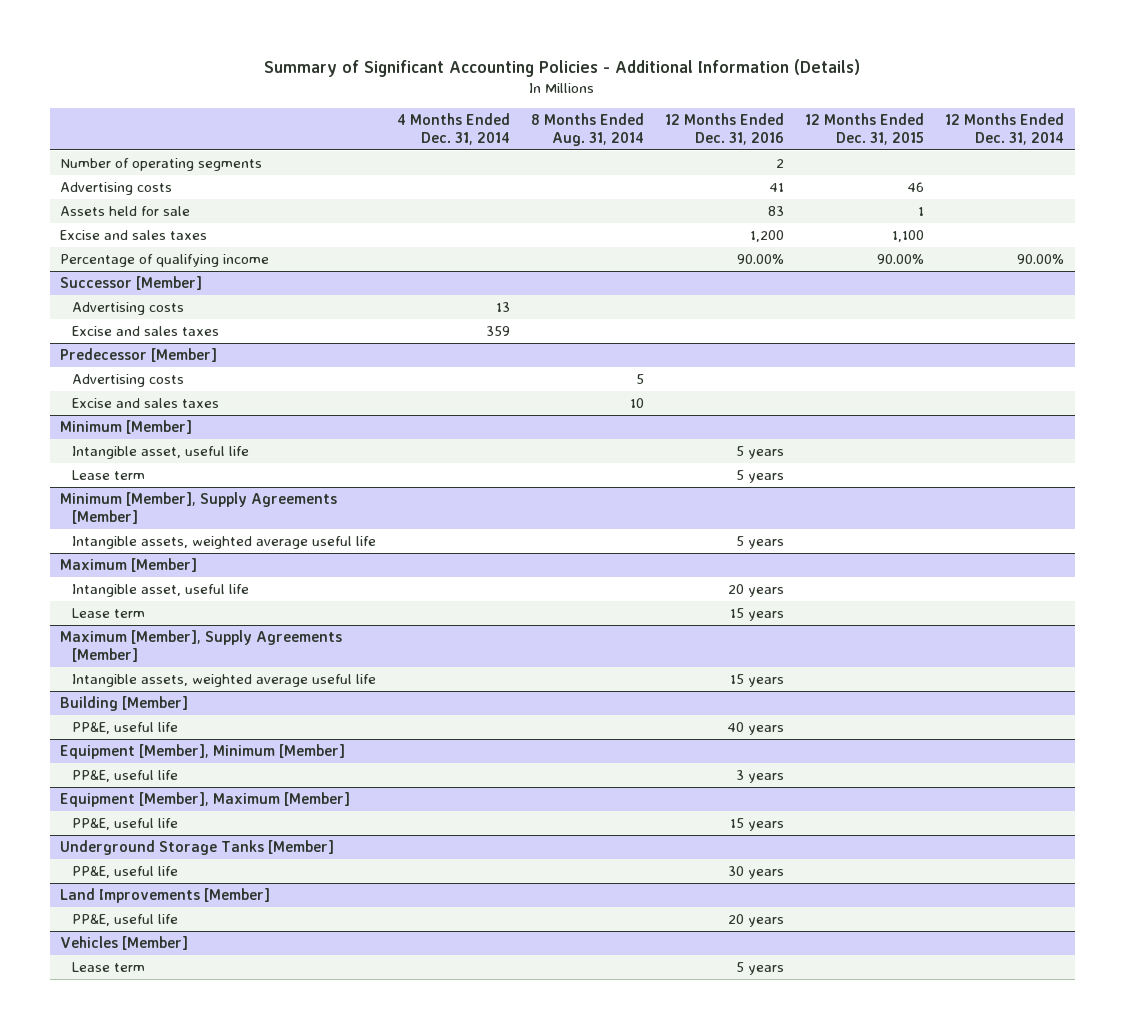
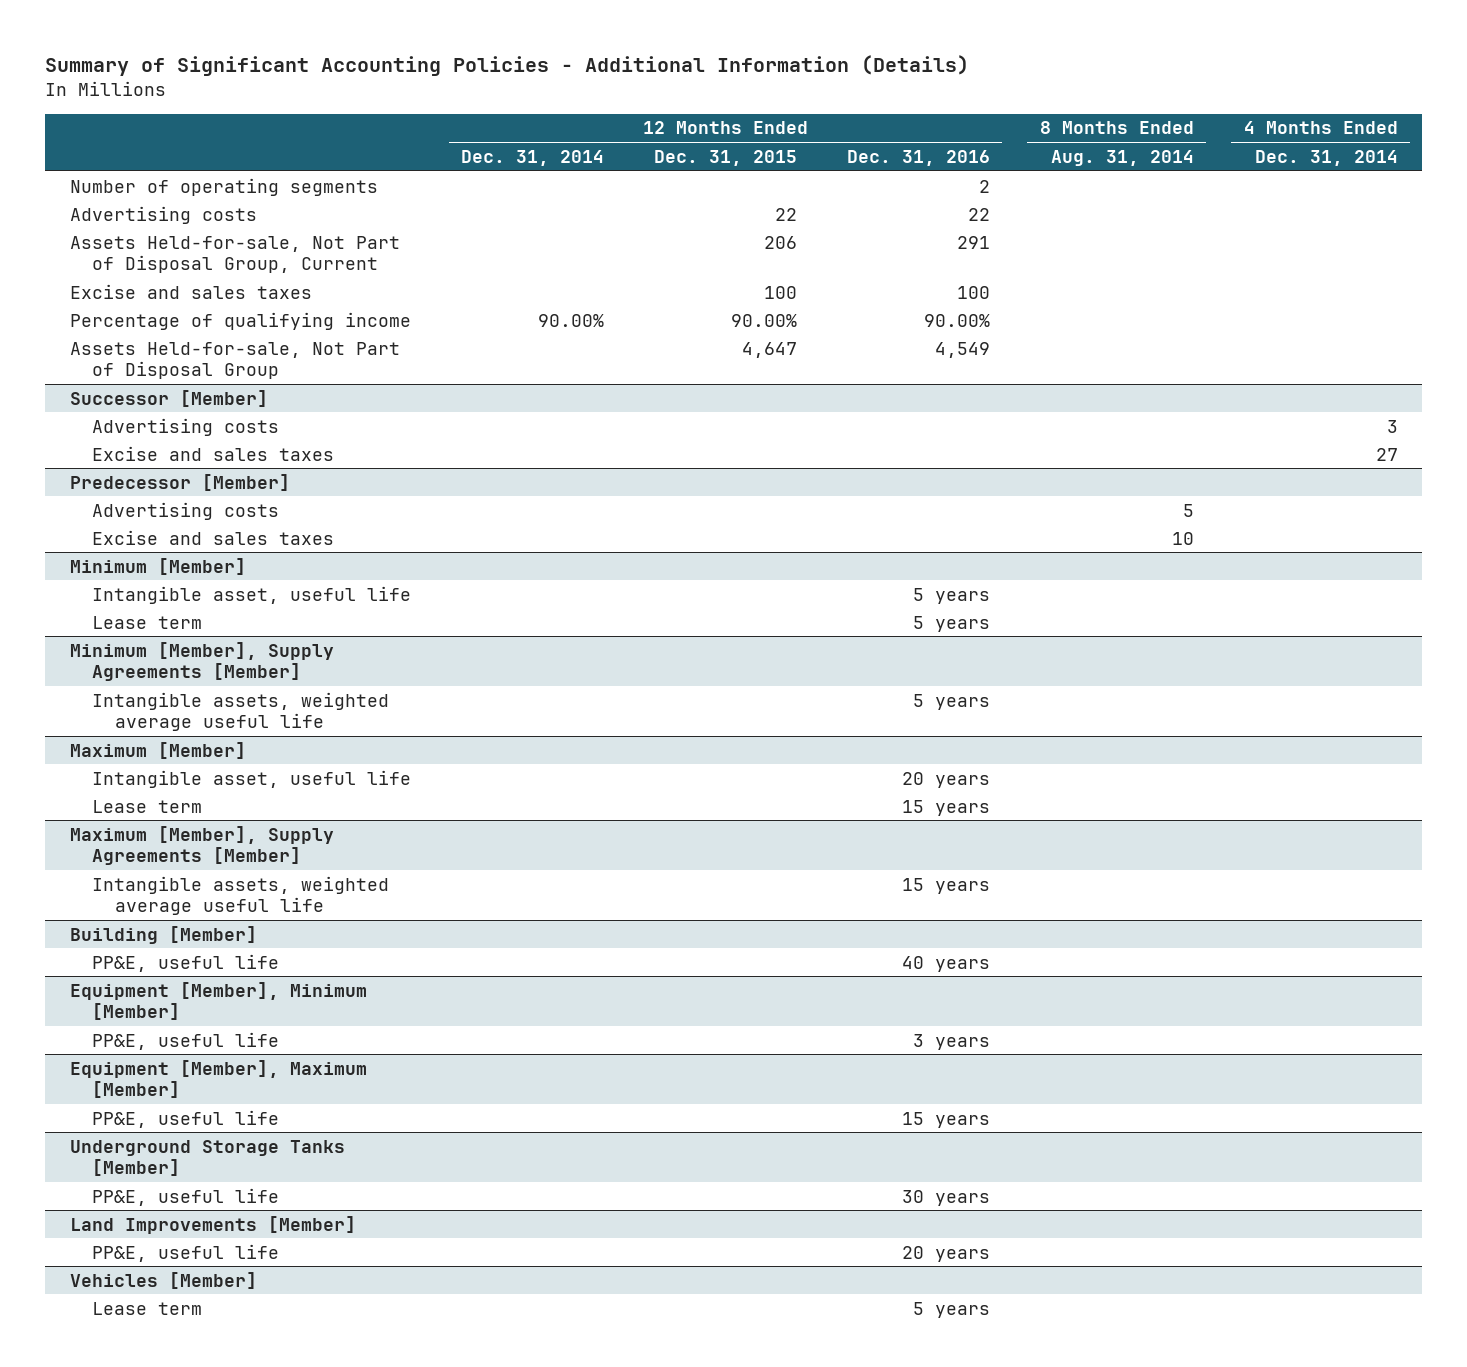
- | 4 Months Ended Dec. 31, 2014 | 8 Months Ended Aug. 31, 2014 | 12 Months Ended Dec. 31, 2016 | 12 Months Ended Dec. 31, 2015 | 12 Months Ended Dec. 31, 2014
+ | 12 Months Ended Dec. 31, 2014 | 12 Months Ended Dec. 31, 2015 | 12 Months Ended Dec. 31, 2016 | 8 Months Ended Aug. 31, 2014 | 4 Months Ended Dec. 31, 2014
- Advertising costs | | | 41 | 46 |
- Assets held for sale | | | 83 | 1 |
- Excise and sales taxes | | | 1,200 | 1,100 |
+ Advertising costs | | 22 | 22 | |
+ Assets Held-for-sale, Not Part of Disposal Group, Current | | 206 | 291 | |
+ Excise and sales taxes | | 100 | 100 | |
+ Assets Held-for-sale, Not Part of Disposal Group | | 4,647 | 4,549 | |
@ Successor [Member]
- Advertising costs | 13 | | | |
- Excise and sales taxes | 359 | | | |
+ Advertising costs | | | | | 3
+ Excise and sales taxes | | | | | 27

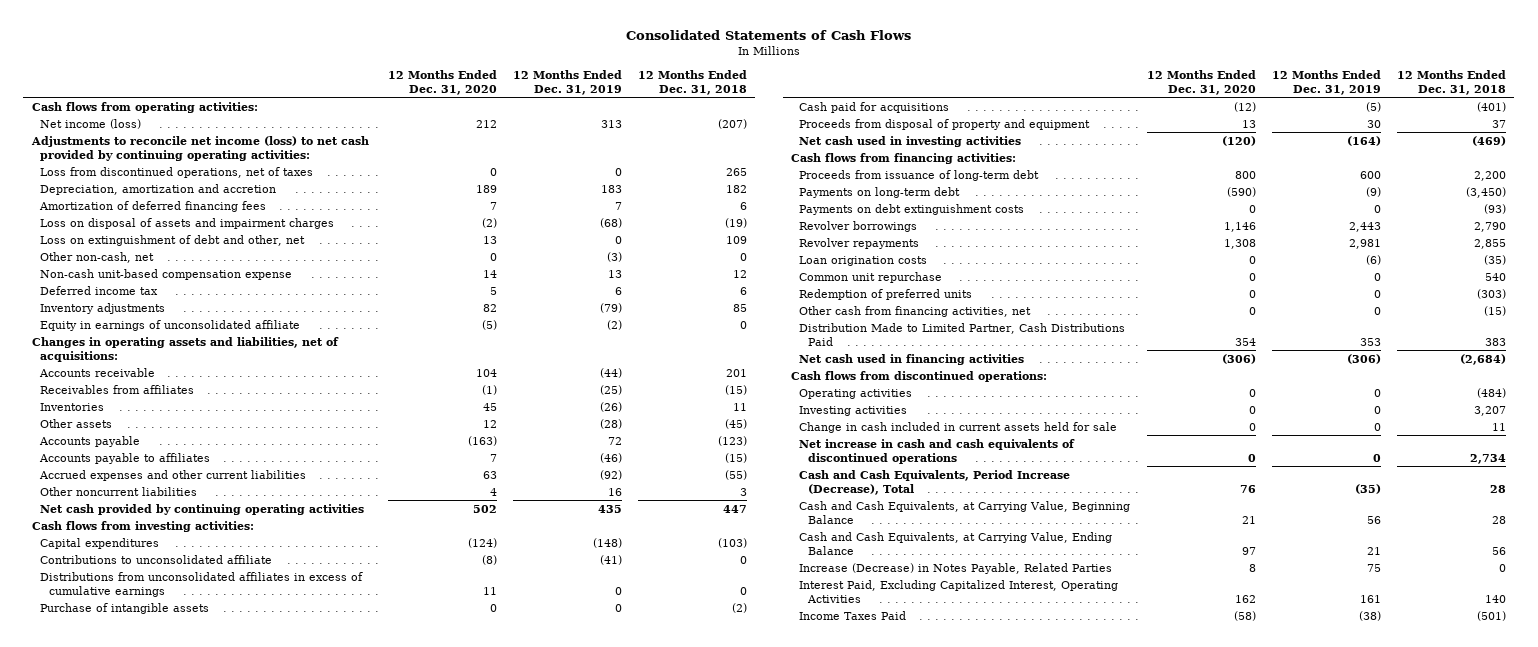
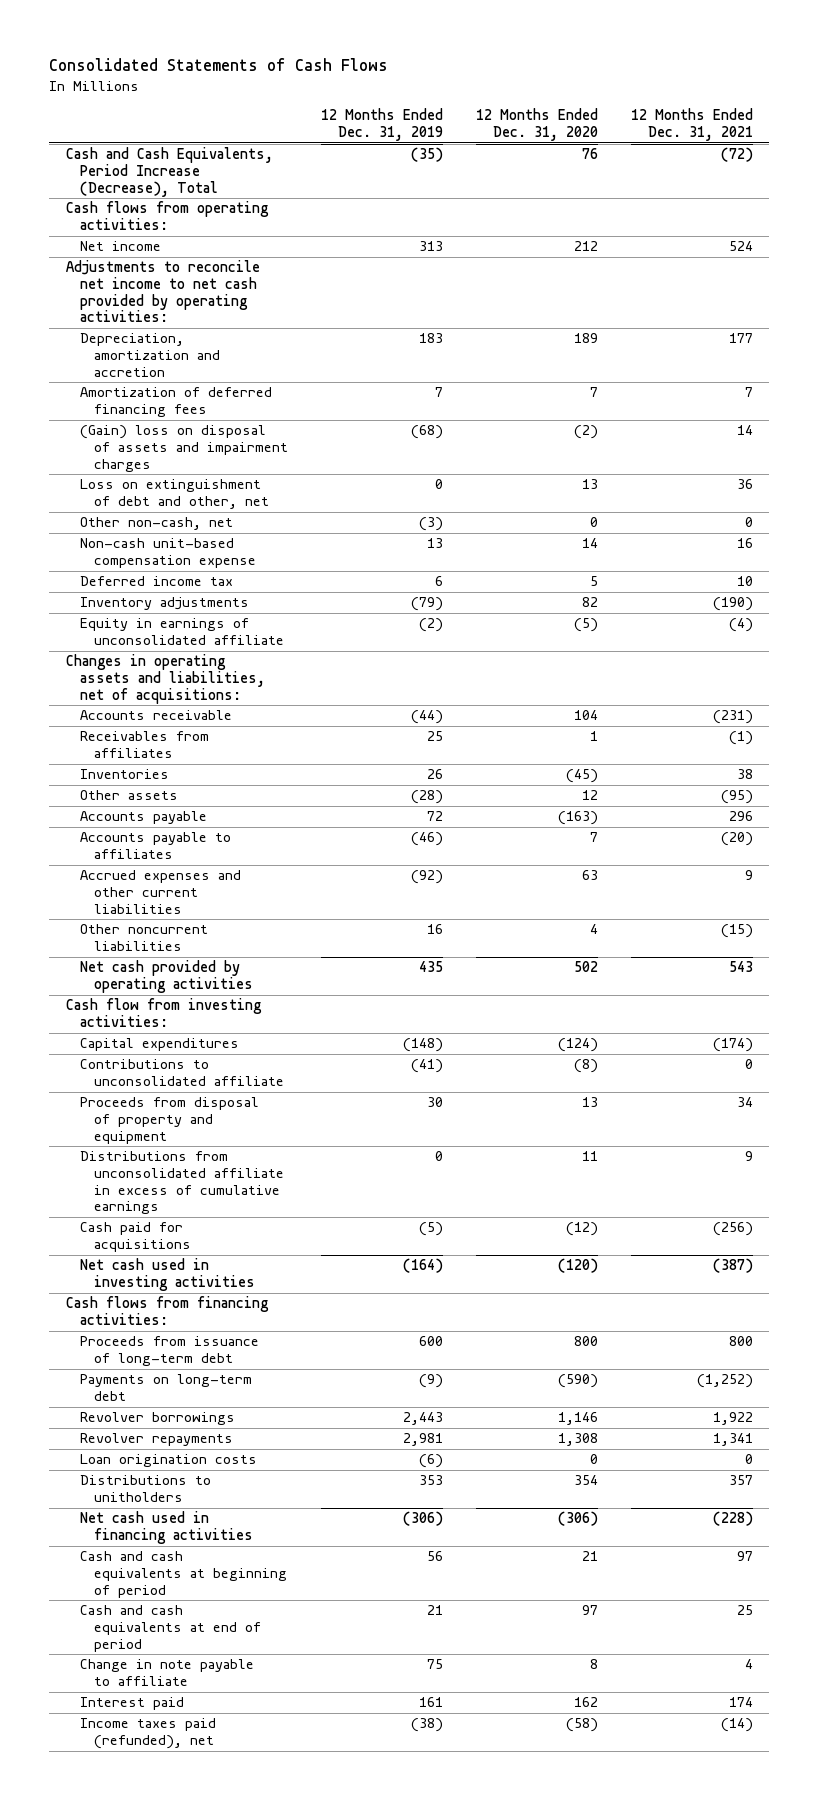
- | 12 Months Ended Dec. 31, 2020 | 12 Months Ended Dec. 31, 2019 | 12 Months Ended Dec. 31, 2018
+ | 12 Months Ended Dec. 31, 2019 | 12 Months Ended Dec. 31, 2020 | 12 Months Ended Dec. 31, 2021
moved up: Cash and Cash Equivalents, Period Increase (Decrease), Total | (35) | 76 | (72)
- Net income (loss) | 212 | 313 | (207)
- Adjustments to reconcile net income (loss) to net cash provided by continuing operating activities:
- Loss from discontinued operations, net of taxes | 0 | 0 | 265
+ Net income | 313 | 212 | 524
+ Adjustments to reconcile net income to net cash provided by operating activities:
- Loss on disposal of assets and impairment charges | (2) | (68) | (19)
+ (Gain) loss on disposal of assets and impairment charges | (68) | (2) | 14
- Receivables from affiliates | (1) | (25) | (15)
- Inventories | 45 | (26) | 11
+ Receivables from affiliates | 25 | 1 | (1)
+ Inventories | 26 | (45) | 38
- Net cash provided by continuing operating activities | 502 | 435 | 447
- Cash flows from investing activities:
+ Net cash provided by operating activities | 435 | 502 | 543
+ Cash flow from investing activities:
- Distributions from unconsolidated affiliates in excess of cumulative earnings | 11 | 0 | 0
- Purchase of intangible assets | 0 | 0 | (2)
+ Distributions from unconsolidated affiliate in excess of cumulative earnings | 0 | 11 | 9
moved down: Cash paid for acquisitions | (5) | (12) | (256)
- Payments on debt extinguishment costs | 0 | 0 | (93)
- Common unit repurchase | 0 | 0 | 540
- Redemption of preferred units | 0 | 0 | (303)
- Other cash from financing activities, net | 0 | 0 | (15)
- Distribution Made to Limited Partner, Cash Distributions Paid | 354 | 353 | 383
+ Distributions to unitholders | 353 | 354 | 357
- Cash flows from discontinued operations:
- Operating activities | 0 | 0 | (484)
- Investing activities | 0 | 0 | 3,207
- Change in cash included in current assets held for sale | 0 | 0 | 11
- Net increase in cash and cash equivalents of discontinued operations | 0 | 0 | 2,734
- Cash and Cash Equivalents, at Carrying Value, Beginning Balance | 21 | 56 | 28
- Cash and Cash Equivalents, at Carrying Value, Ending Balance | 97 | 21 | 56
- Increase (Decrease) in Notes Payable, Related Parties | 8 | 75 | 0
- Interest Paid, Excluding Capitalized Interest, Operating Activities | 162 | 161 | 140
- Income Taxes Paid | (58) | (38) | (501)
+ Cash and cash equivalents at beginning of period | 56 | 21 | 97
+ Cash and cash equivalents at end of period | 21 | 97 | 25
+ Change in note payable to affiliate | 75 | 8 | 4
+ Interest paid | 161 | 162 | 174
+ Income taxes paid (refunded), net | (38) | (58) | (14)

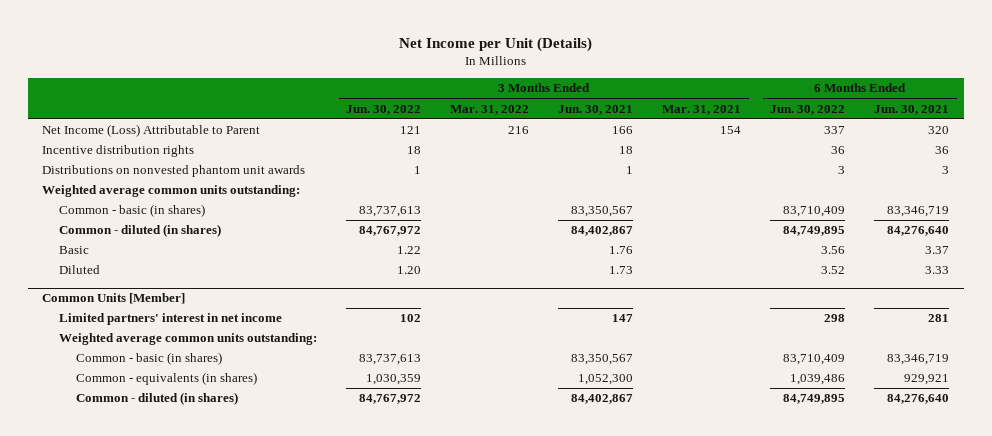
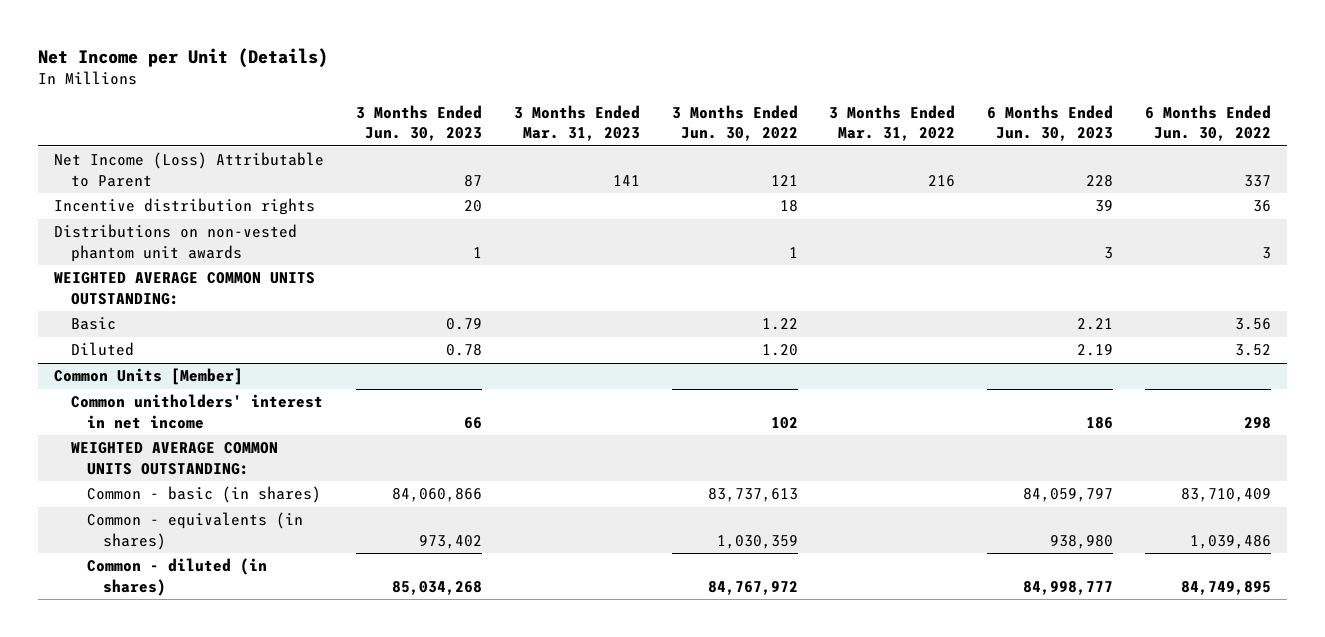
- | 3 Months Ended Jun. 30, 2022 | 3 Months Ended Mar. 31, 2022 | 3 Months Ended Jun. 30, 2021 | 3 Months Ended Mar. 31, 2021 | 6 Months Ended Jun. 30, 2022 | 6 Months Ended Jun. 30, 2021
+ | 3 Months Ended Jun. 30, 2023 | 3 Months Ended Mar. 31, 2023 | 3 Months Ended Jun. 30, 2022 | 3 Months Ended Mar. 31, 2022 | 6 Months Ended Jun. 30, 2023 | 6 Months Ended Jun. 30, 2022
- Distributions on nonvested phantom unit awards | 1 | | 1 | | 3 | 3
- Weighted average common units outstanding:
- Common - basic (in shares) | 83,737,613 | | 83,350,567 | | 83,710,409 | 83,346,719
- Common - diluted (in shares) | 84,767,972 | | 84,402,867 | | 84,749,895 | 84,276,640
+ Distributions on non-vested phantom unit awards | 1 | | 1 | | 3 | 3
+ WEIGHTED AVERAGE COMMON UNITS OUTSTANDING:
@ Common Units [Member]
- Limited partners' interest in net income | 102 | | 147 | | 298 | 281
- Weighted average common units outstanding:
+ Common unitholders' interest in net income | 66 | | 102 | | 186 | 298
+ WEIGHTED AVERAGE COMMON UNITS OUTSTANDING:

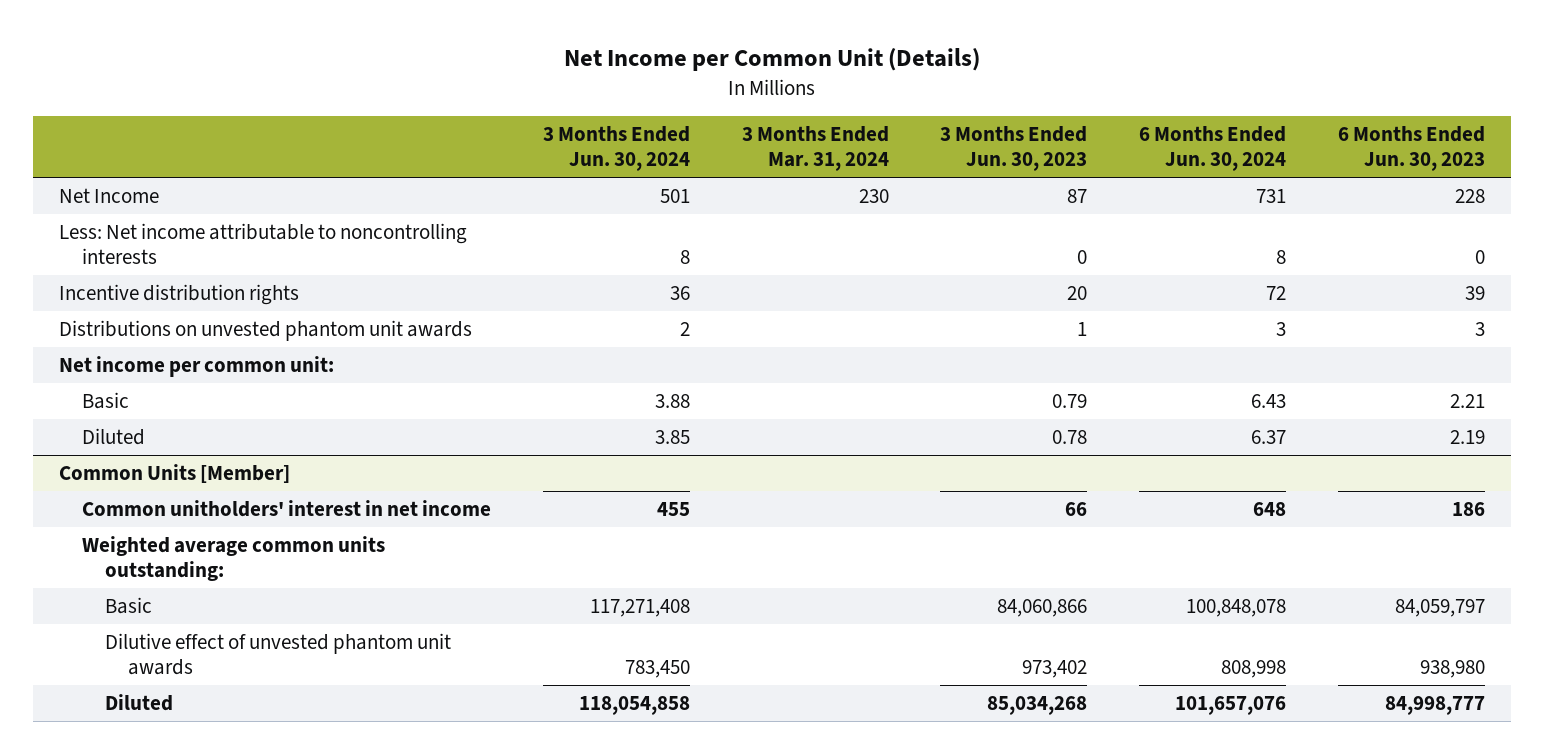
- Net Income per Unit (Details)
+ Net Income per Common Unit (Details)
- | 3 Months Ended Jun. 30, 2023 | 3 Months Ended Mar. 31, 2023 | 3 Months Ended Jun. 30, 2022 | 3 Months Ended Mar. 31, 2022 | 6 Months Ended Jun. 30, 2023 | 6 Months Ended Jun. 30, 2022
+ | 3 Months Ended Jun. 30, 2024 | 3 Months Ended Mar. 31, 2024 | 3 Months Ended Jun. 30, 2023 | 6 Months Ended Jun. 30, 2024 | 6 Months Ended Jun. 30, 2023
- Net Income (Loss) Attributable to Parent | 87 | 141 | 121 | 216 | 228 | 337
+ Net Income | 501 | 230 | 87 | 731 | 228
+ Less: Net income attributable to noncontrolling interests | 8 | | 0 | 8 | 0
- Distributions on non-vested phantom unit awards | 1 | | 1 | | 3 | 3
- WEIGHTED AVERAGE COMMON UNITS OUTSTANDING:
+ Distributions on unvested phantom unit awards | 2 | | 1 | 3 | 3
+ Net income per common unit:
@ Common Units [Member]
- WEIGHTED AVERAGE COMMON UNITS OUTSTANDING:
- Common - basic (in shares) | 84,060,866 | | 83,737,613 | | 84,059,797 | 83,710,409
- Common - equivalents (in shares) | 973,402 | | 1,030,359 | | 938,980 | 1,039,486
- Common - diluted (in shares) | 85,034,268 | | 84,767,972 | | 84,998,777 | 84,749,895
+ Weighted average common units outstanding:
+ Basic | 117,271,408 | | 84,060,866 | 100,848,078 | 84,059,797
+ Dilutive effect of unvested phantom unit awards | 783,450 | | 973,402 | 808,998 | 938,980
+ Diluted | 118,054,858 | | 85,034,268 | 101,657,076 | 84,998,777

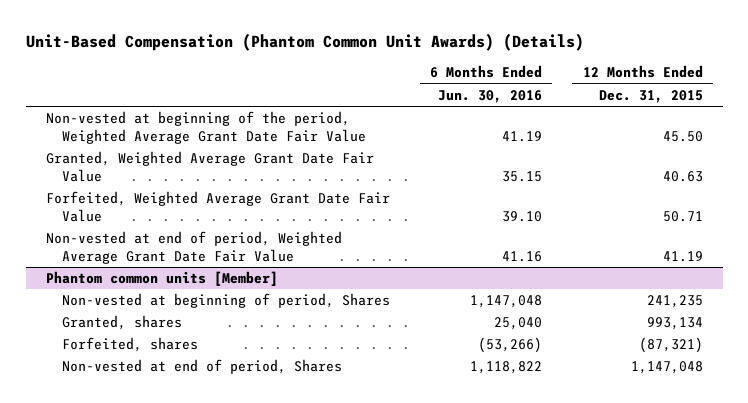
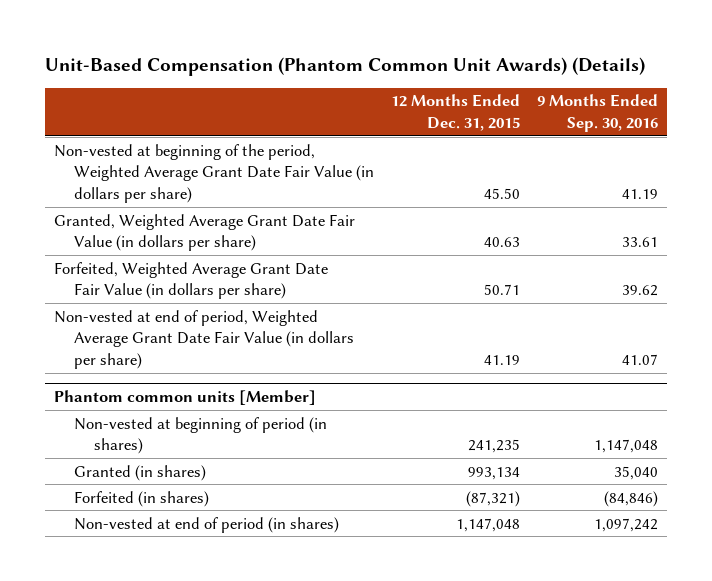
- | 6 Months Ended Jun. 30, 2016 | 12 Months Ended Dec. 31, 2015
+ | 12 Months Ended Dec. 31, 2015 | 9 Months Ended Sep. 30, 2016
- Non-vested at beginning of the period, Weighted Average Grant Date Fair Value | 41.19 | 45.50
- Granted, Weighted Average Grant Date Fair Value | 35.15 | 40.63
- Forfeited, Weighted Average Grant Date Fair Value | 39.10 | 50.71
- Non-vested at end of period, Weighted Average Grant Date Fair Value | 41.16 | 41.19
+ Non-vested at beginning of the period, Weighted Average Grant Date Fair Value (in dollars per share) | 45.50 | 41.19
+ Granted, Weighted Average Grant Date Fair Value (in dollars per share) | 40.63 | 33.61
+ Forfeited, Weighted Average Grant Date Fair Value (in dollars per share) | 50.71 | 39.62
+ Non-vested at end of period, Weighted Average Grant Date Fair Value (in dollars per share) | 41.19 | 41.07
@ Phantom common units [Member]
- Non-vested at beginning of period, Shares | 1,147,048 | 241,235
- Granted, shares | 25,040 | 993,134
- Forfeited, shares | (53,266) | (87,321)
- Non-vested at end of period, Shares | 1,118,822 | 1,147,048
+ Non-vested at beginning of period (in shares) | 241,235 | 1,147,048
+ Granted (in shares) | 993,134 | 35,040
+ Forfeited (in shares) | (87,321) | (84,846)
+ Non-vested at end of period (in shares) | 1,147,048 | 1,097,242

